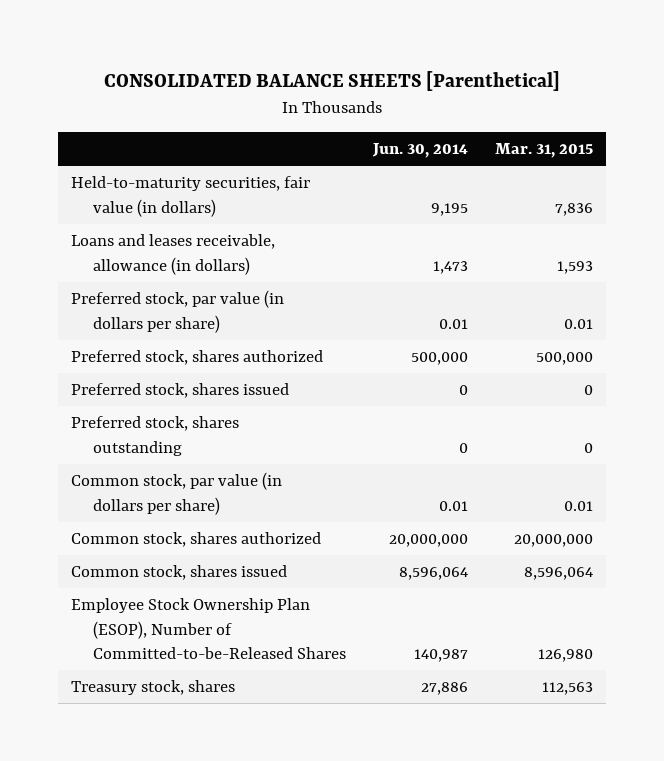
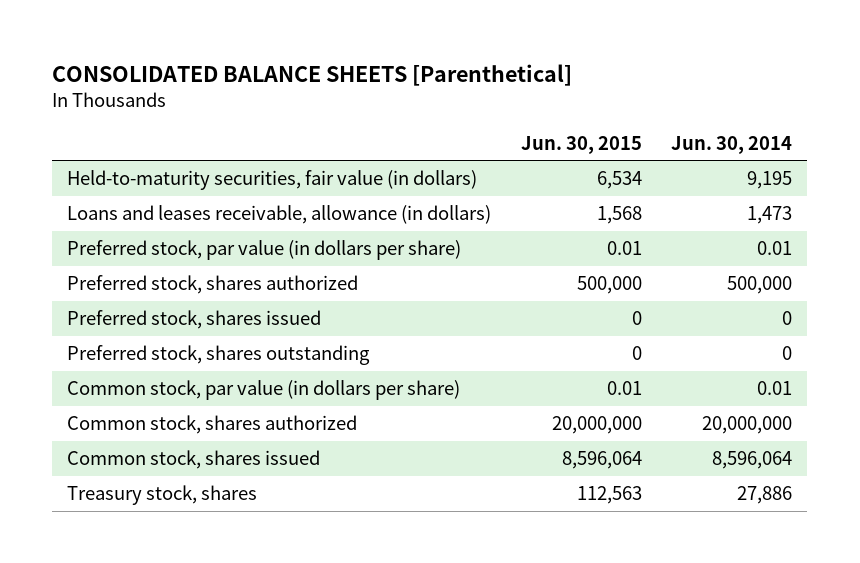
- | Jun. 30, 2014 | Mar. 31, 2015
+ | Jun. 30, 2015 | Jun. 30, 2014
- Employee Stock Ownership Plan (ESOP), Number of Committed-to-be-Released Shares | 140,987 | 126,980

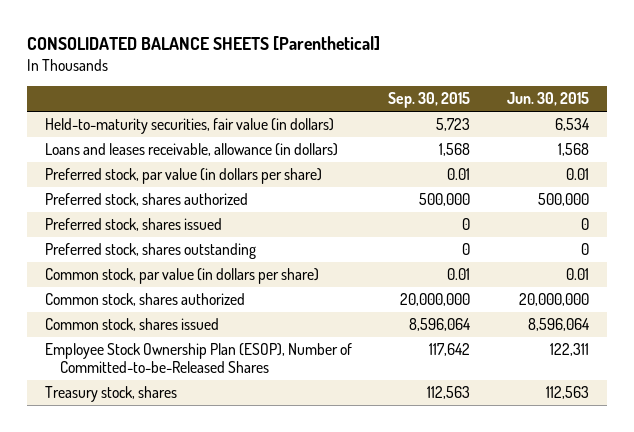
- | Jun. 30, 2015 | Jun. 30, 2014
+ | Sep. 30, 2015 | Jun. 30, 2015
+ Employee Stock Ownership Plan (ESOP), Number of Committed-to-be-Released Shares | 117,642 | 122,311

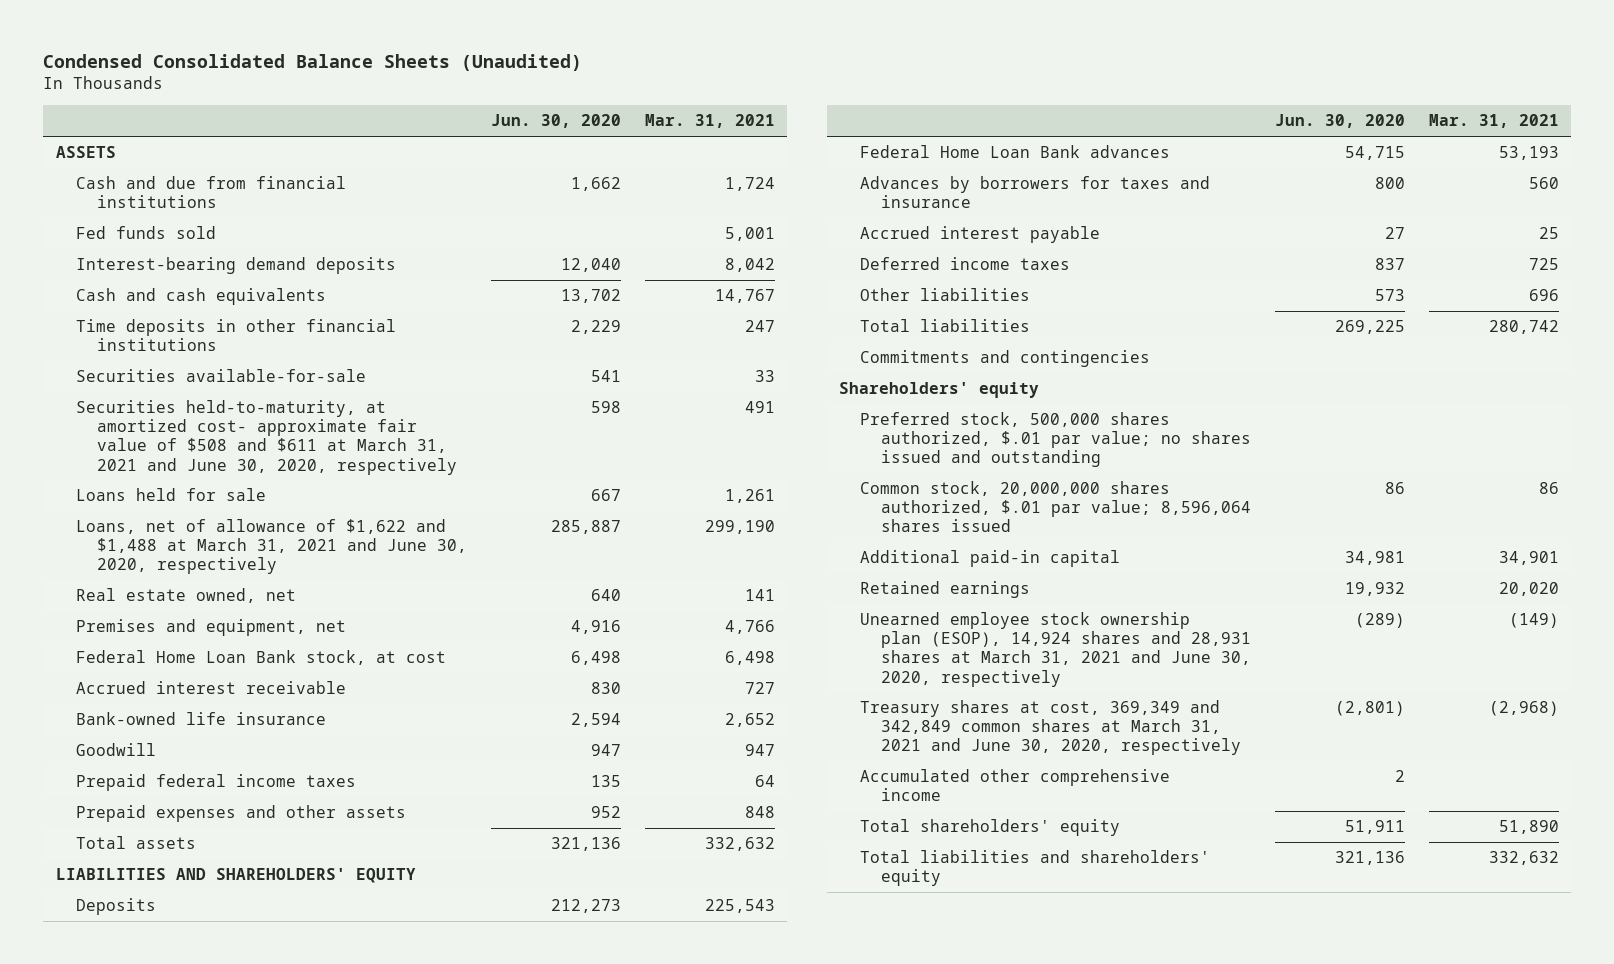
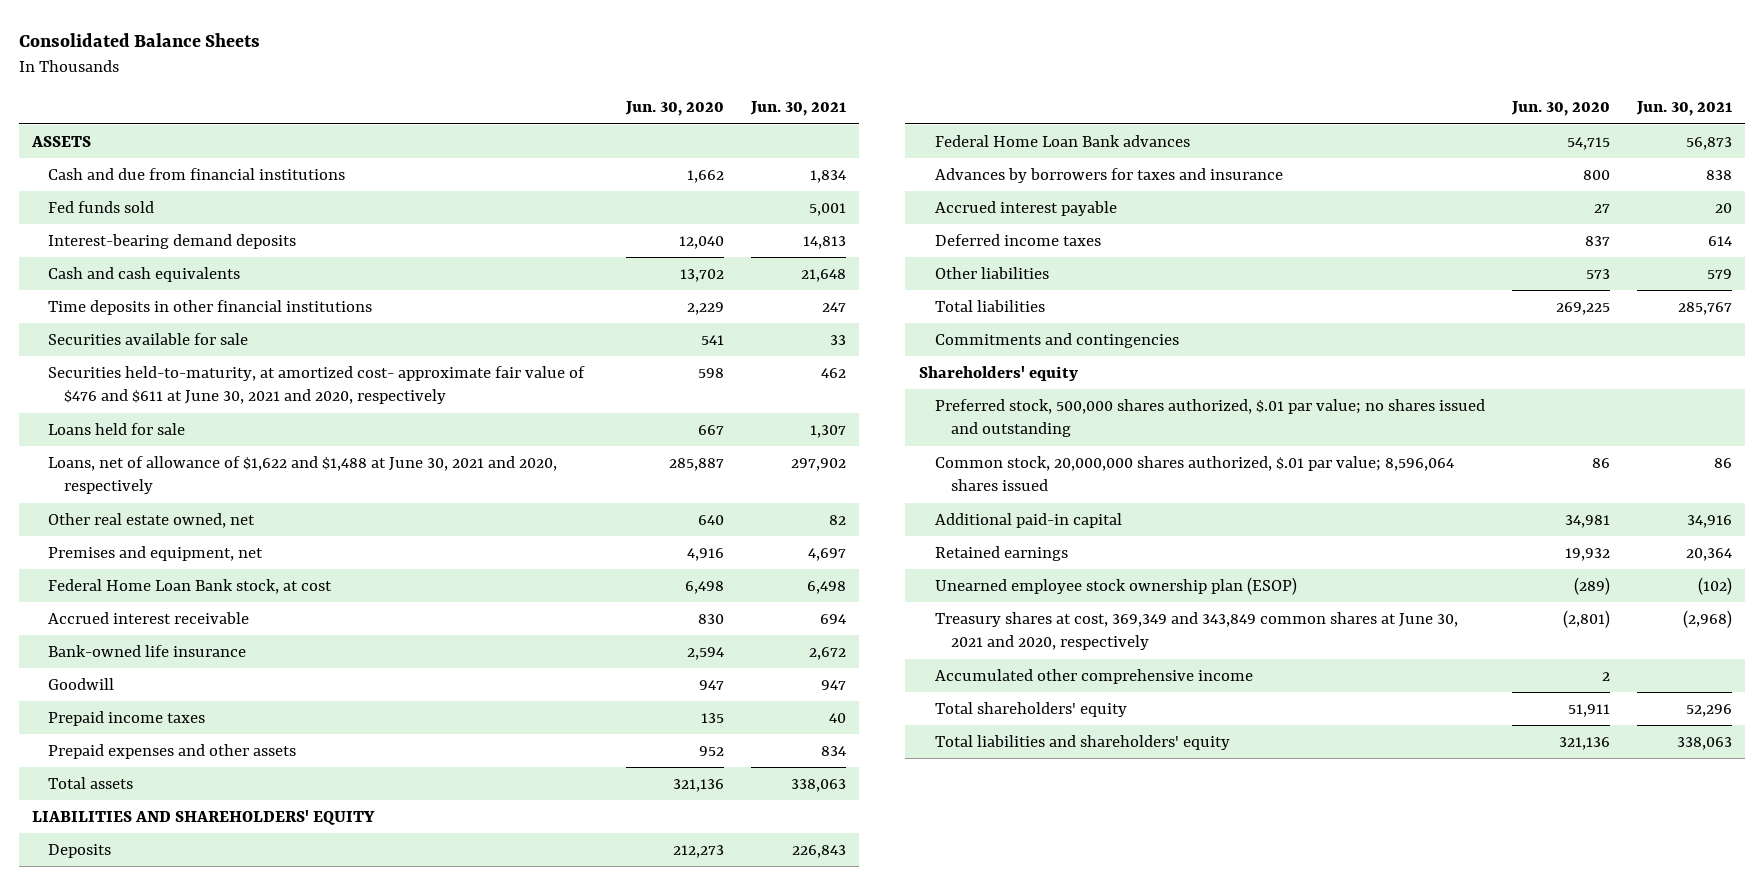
- Condensed Consolidated Balance Sheets (Unaudited)
+ Consolidated Balance Sheets
- | Jun. 30, 2020 | Mar. 31, 2021
+ | Jun. 30, 2020 | Jun. 30, 2021
- Securities available-for-sale | 541 | 33
- Securities held-to-maturity, at amortized cost- approximate fair value of $508 and $611 at March 31, 2021 and June 30, 2020, respectively | 598 | 491
+ Securities available for sale | 541 | 33
+ Securities held-to-maturity, at amortized cost- approximate fair value of $476 and $611 at June 30, 2021 and 2020, respectively | 598 | 462
- Loans, net of allowance of $1,622 and $1,488 at March 31, 2021 and June 30, 2020, respectively | 285,887 | 299,190
- Real estate owned, net | 640 | 141
+ Loans, net of allowance of $1,622 and $1,488 at June 30, 2021 and 2020, respectively | 285,887 | 297,902
+ Other real estate owned, net | 640 | 82
- Prepaid federal income taxes | 135 | 64
+ Prepaid income taxes | 135 | 40
- Unearned employee stock ownership plan (ESOP), 14,924 shares and 28,931 shares at March 31, 2021 and June 30, 2020, respectively | (289) | (149)
- Treasury shares at cost, 369,349 and 342,849 common shares at March 31, 2021 and June 30, 2020, respectively | (2,801) | (2,968)
+ Unearned employee stock ownership plan (ESOP) | (289) | (102)
+ Treasury shares at cost, 369,349 and 343,849 common shares at June 30, 2021 and 2020, respectively | (2,801) | (2,968)

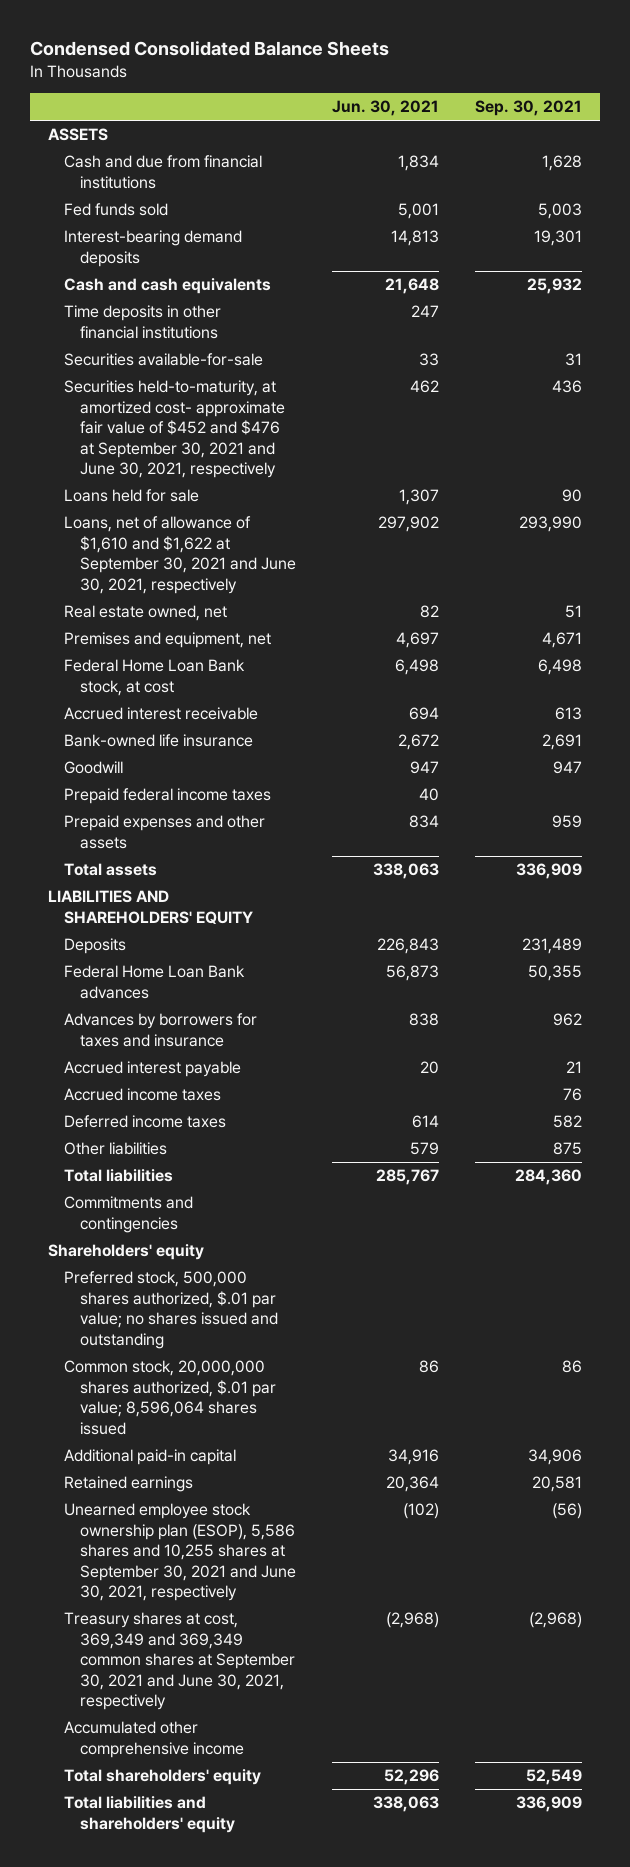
- Consolidated Balance Sheets
+ Condensed Consolidated Balance Sheets
- | Jun. 30, 2020 | Jun. 30, 2021
+ | Jun. 30, 2021 | Sep. 30, 2021
- Securities available for sale | 541 | 33
- Securities held-to-maturity, at amortized cost- approximate fair value of $476 and $611 at June 30, 2021 and 2020, respectively | 598 | 462
+ Securities available-for-sale | 33 | 31
+ Securities held-to-maturity, at amortized cost- approximate fair value of $452 and $476 at September 30, 2021 and June 30, 2021, respectively | 462 | 436
- Loans, net of allowance of $1,622 and $1,488 at June 30, 2021 and 2020, respectively | 285,887 | 297,902
- Other real estate owned, net | 640 | 82
+ Loans, net of allowance of $1,610 and $1,622 at September 30, 2021 and June 30, 2021, respectively | 297,902 | 293,990
+ Real estate owned, net | 82 | 51
- Prepaid income taxes | 135 | 40
+ Prepaid federal income taxes | 40 |
+ Accrued income taxes | | 76
- Unearned employee stock ownership plan (ESOP) | (289) | (102)
- Treasury shares at cost, 369,349 and 343,849 common shares at June 30, 2021 and 2020, respectively | (2,801) | (2,968)
+ Unearned employee stock ownership plan (ESOP), 5,586 shares and 10,255 shares at September 30, 2021 and June 30, 2021, respectively | (102) | (56)
+ Treasury shares at cost, 369,349 and 369,349 common shares at September 30, 2021 and June 30, 2021, respectively | (2,968) | (2,968)

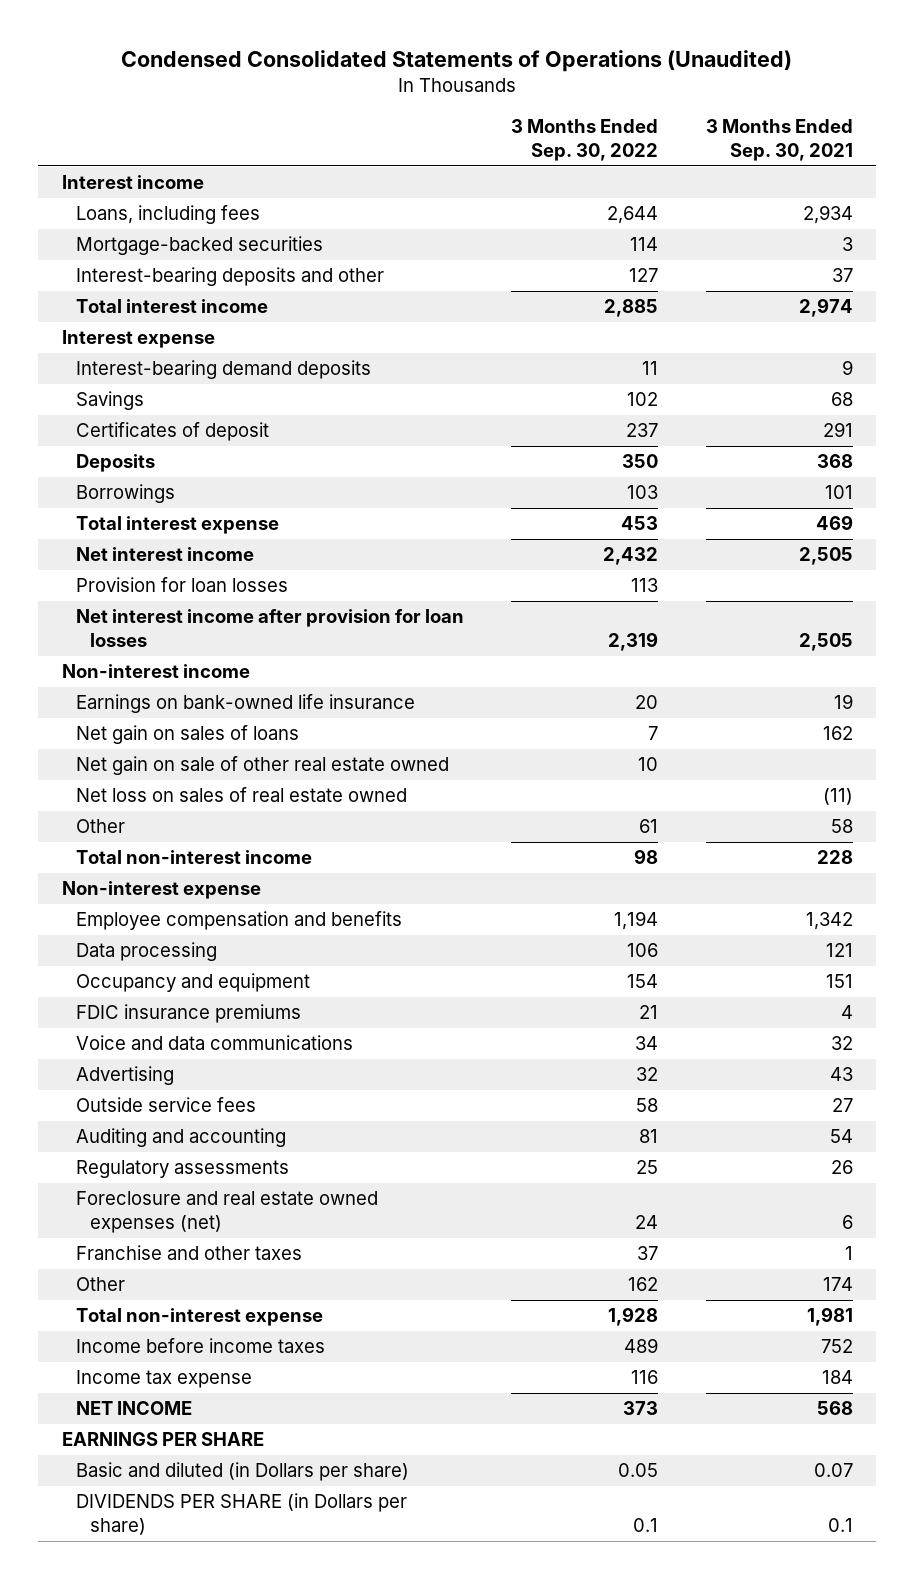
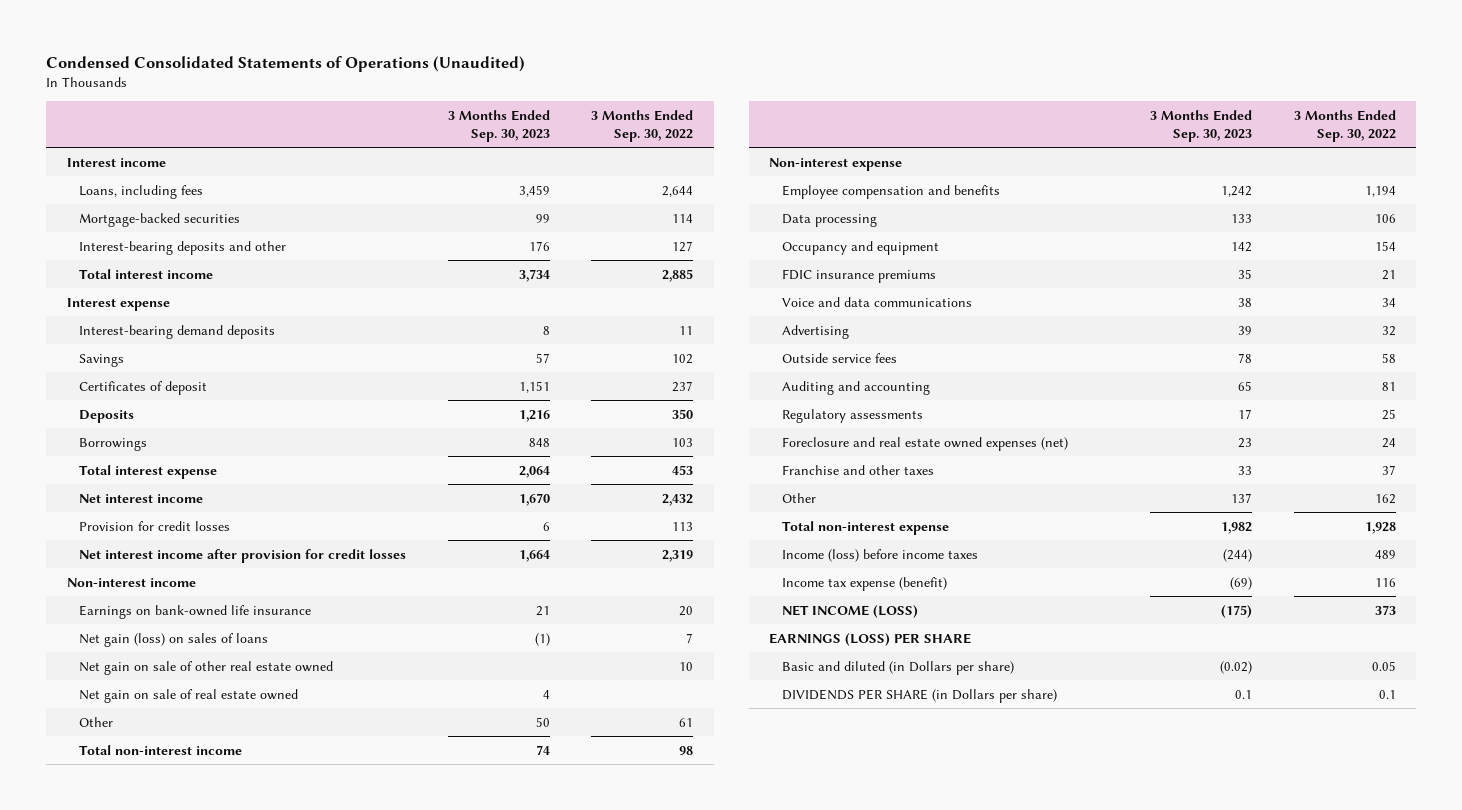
- | 3 Months Ended Sep. 30, 2022 | 3 Months Ended Sep. 30, 2021
+ | 3 Months Ended Sep. 30, 2023 | 3 Months Ended Sep. 30, 2022
- Provision for loan losses | 113 |
- Net interest income after provision for loan losses | 2,319 | 2,505
+ Provision for credit losses | 6 | 113
+ Net interest income after provision for credit losses | 1,664 | 2,319
- Net gain on sales of loans | 7 | 162
+ Net gain (loss) on sales of loans | (1) | 7
- Net loss on sales of real estate owned | | (11)
+ Net gain on sale of real estate owned | 4 |
- Income before income taxes | 489 | 752
- Income tax expense | 116 | 184
- NET INCOME | 373 | 568
- EARNINGS PER SHARE
+ Income (loss) before income taxes | (244) | 489
+ Income tax expense (benefit) | (69) | 116
+ NET INCOME (LOSS) | (175) | 373
+ EARNINGS (LOSS) PER SHARE

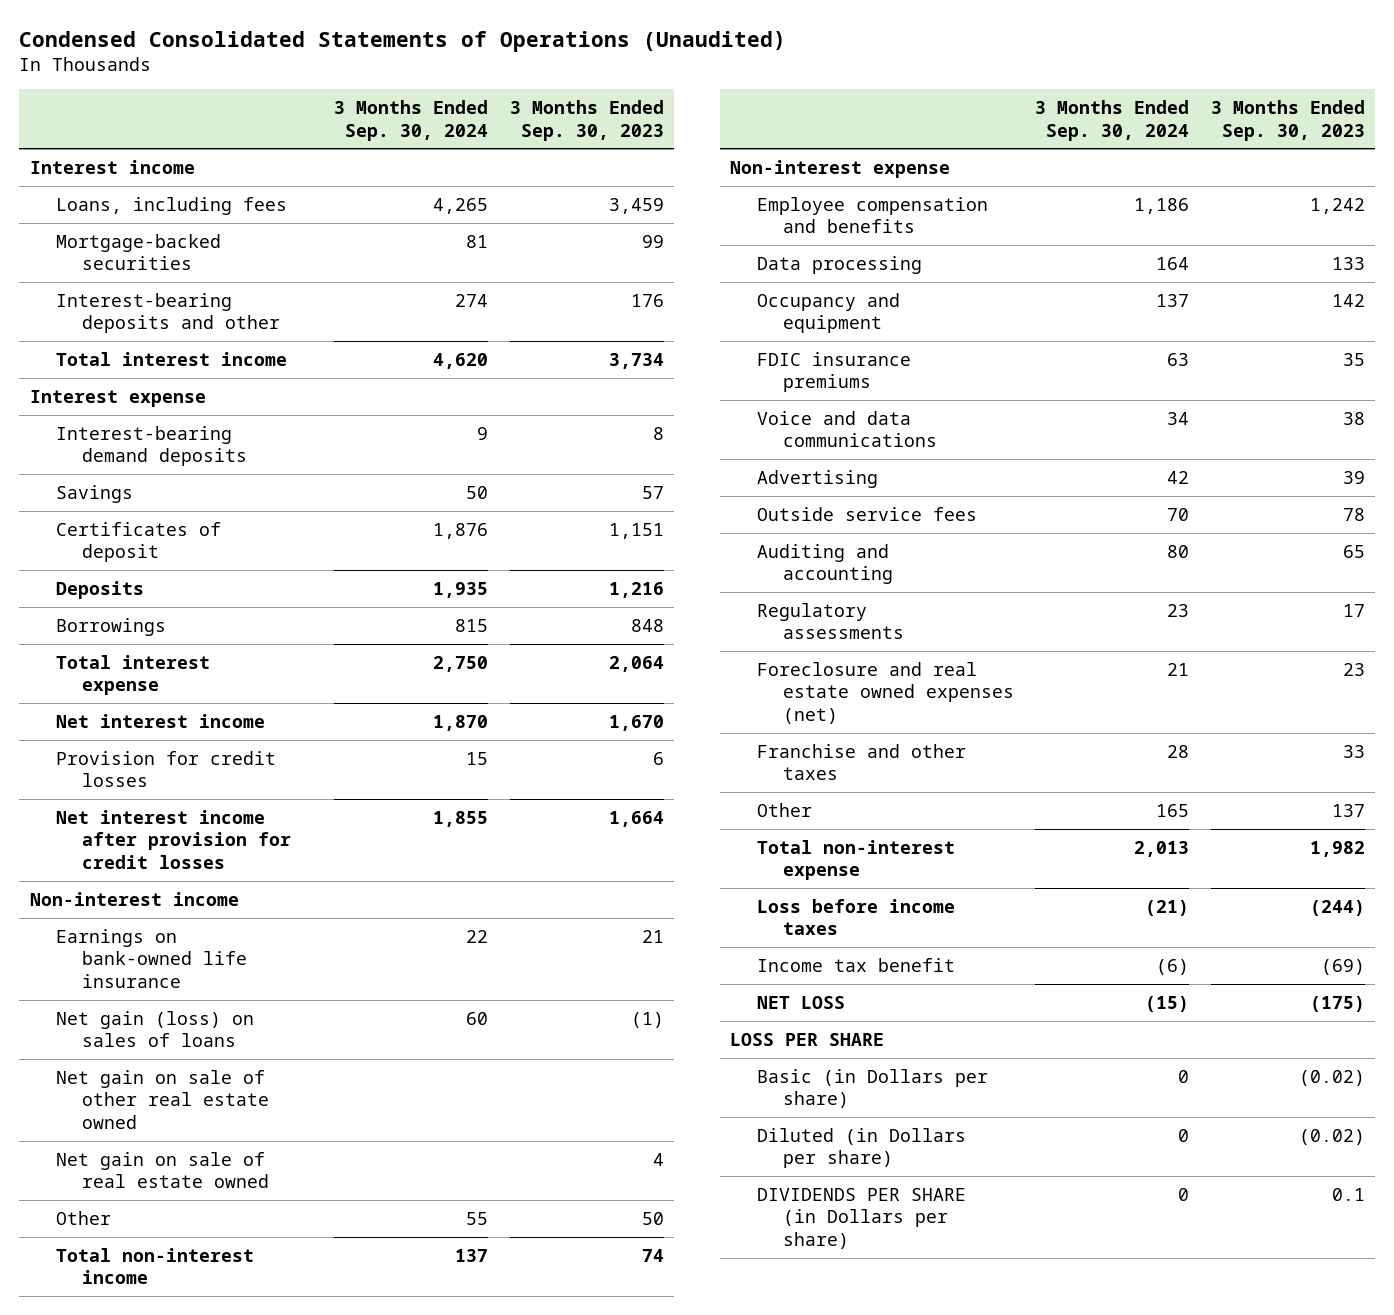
- | 3 Months Ended Sep. 30, 2023 | 3 Months Ended Sep. 30, 2022
+ | 3 Months Ended Sep. 30, 2024 | 3 Months Ended Sep. 30, 2023
- Income (loss) before income taxes | (244) | 489
- Income tax expense (benefit) | (69) | 116
- NET INCOME (LOSS) | (175) | 373
- EARNINGS (LOSS) PER SHARE
- Basic and diluted (in Dollars per share) | (0.02) | 0.05
+ Loss before income taxes | (21) | (244)
+ Income tax benefit | (6) | (69)
+ NET LOSS | (15) | (175)
+ LOSS PER SHARE
+ Basic (in Dollars per share) | 0 | (0.02)
+ Diluted (in Dollars per share) | 0 | (0.02)

